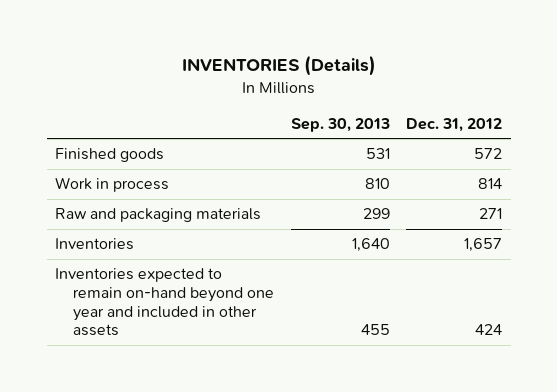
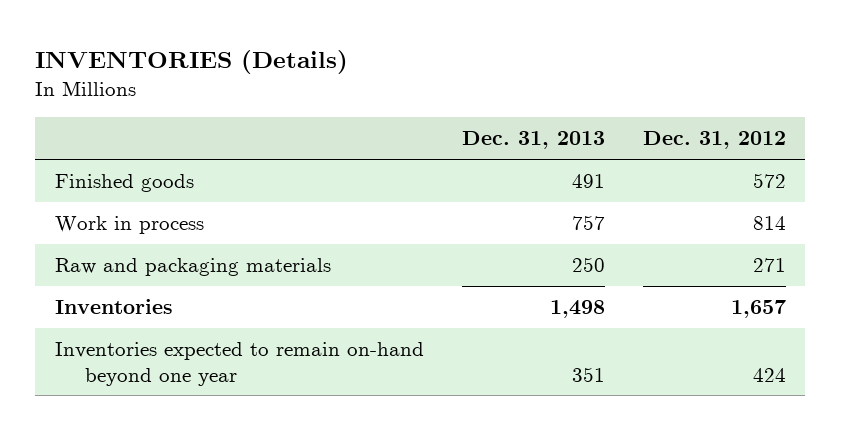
- | Sep. 30, 2013 | Dec. 31, 2012
+ | Dec. 31, 2013 | Dec. 31, 2012
- Inventories expected to remain on-hand beyond one year and included in other assets | 455 | 424
+ Inventories expected to remain on-hand beyond one year | 351 | 424

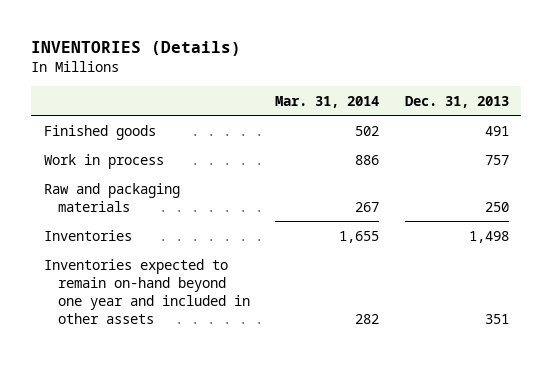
- | Dec. 31, 2013 | Dec. 31, 2012
+ | Mar. 31, 2014 | Dec. 31, 2013
- Inventories expected to remain on-hand beyond one year | 351 | 424
+ Inventories expected to remain on-hand beyond one year and included in other assets | 282 | 351

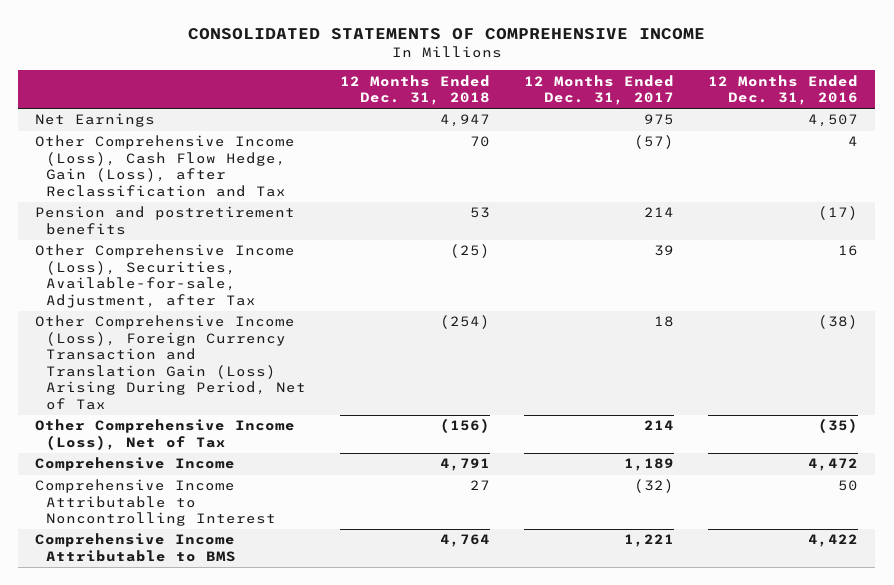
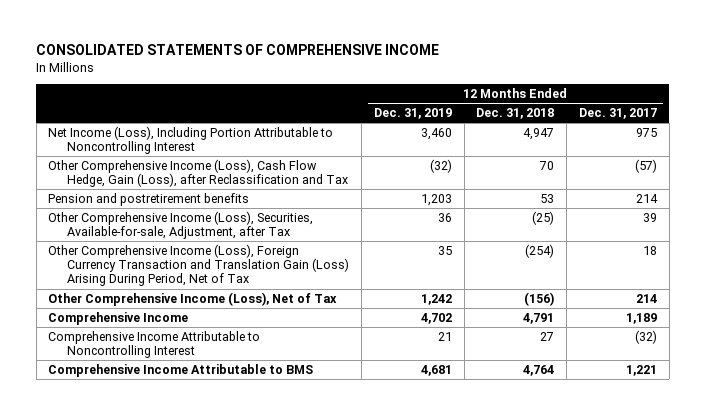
- | 12 Months Ended Dec. 31, 2018 | 12 Months Ended Dec. 31, 2017 | 12 Months Ended Dec. 31, 2016
+ | 12 Months Ended Dec. 31, 2019 | 12 Months Ended Dec. 31, 2018 | 12 Months Ended Dec. 31, 2017
- Net Earnings | 4,947 | 975 | 4,507
+ Net Income (Loss), Including Portion Attributable to Noncontrolling Interest | 3,460 | 4,947 | 975

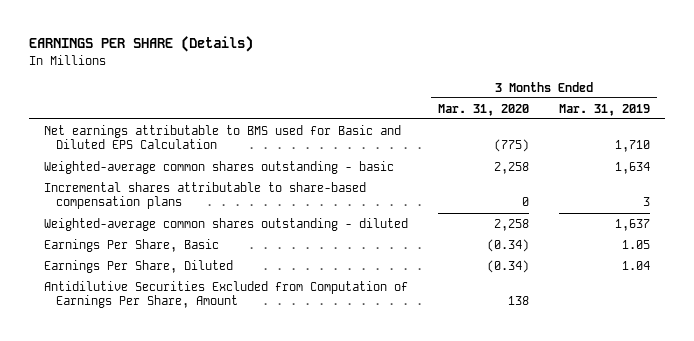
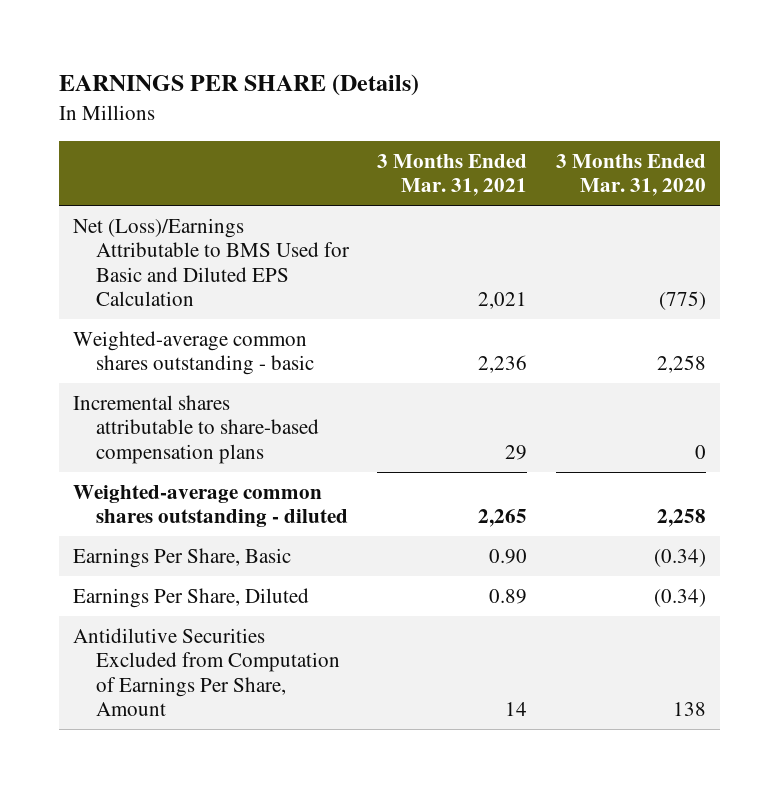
- | 3 Months Ended Mar. 31, 2020 | 3 Months Ended Mar. 31, 2019
+ | 3 Months Ended Mar. 31, 2021 | 3 Months Ended Mar. 31, 2020
- Net earnings attributable to BMS used for Basic and Diluted EPS Calculation | (775) | 1,710
+ Net (Loss)/Earnings Attributable to BMS Used for Basic and Diluted EPS Calculation | 2,021 | (775)

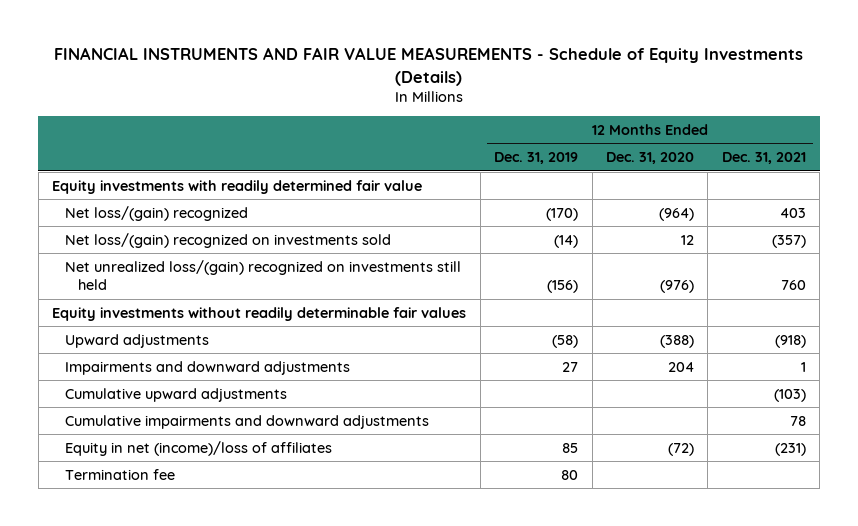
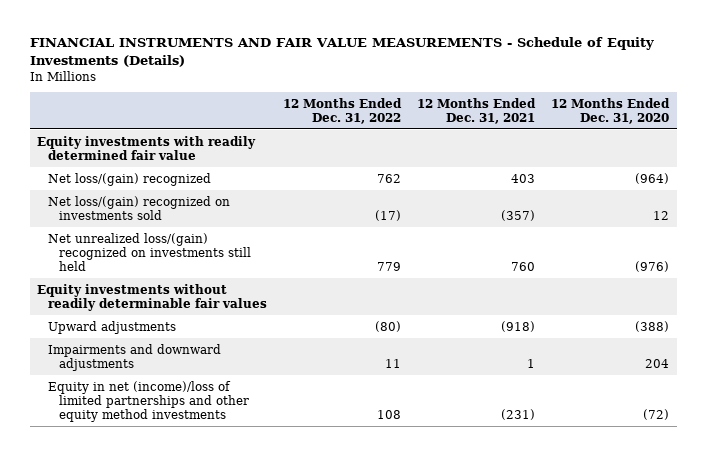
- | 12 Months Ended Dec. 31, 2019 | 12 Months Ended Dec. 31, 2020 | 12 Months Ended Dec. 31, 2021
+ | 12 Months Ended Dec. 31, 2022 | 12 Months Ended Dec. 31, 2021 | 12 Months Ended Dec. 31, 2020
- Cumulative upward adjustments | | | (103)
- Cumulative impairments and downward adjustments | | | 78
- Equity in net (income)/loss of affiliates | 85 | (72) | (231)
- Termination fee | 80 | |
+ Equity in net (income)/loss of limited partnerships and other equity method investments | 108 | (231) | (72)

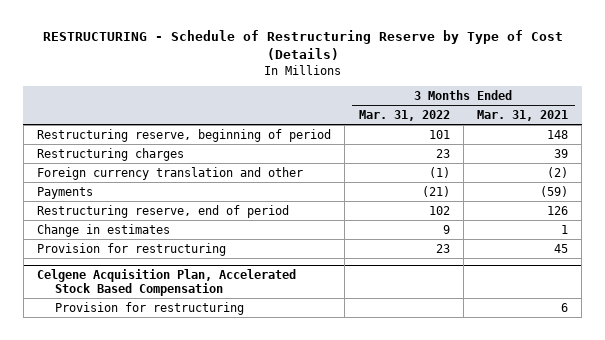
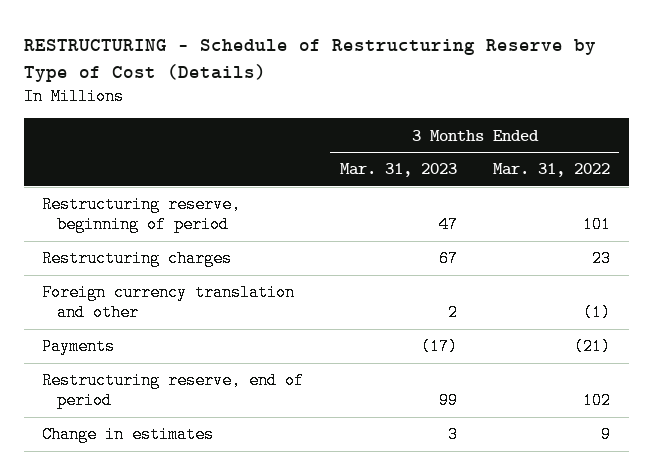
- | 3 Months Ended Mar. 31, 2022 | 3 Months Ended Mar. 31, 2021
+ | 3 Months Ended Mar. 31, 2023 | 3 Months Ended Mar. 31, 2022
- Provision for restructuring | 23 | 45
- Celgene Acquisition Plan, Accelerated Stock Based Compensation
- Provision for restructuring | | 6

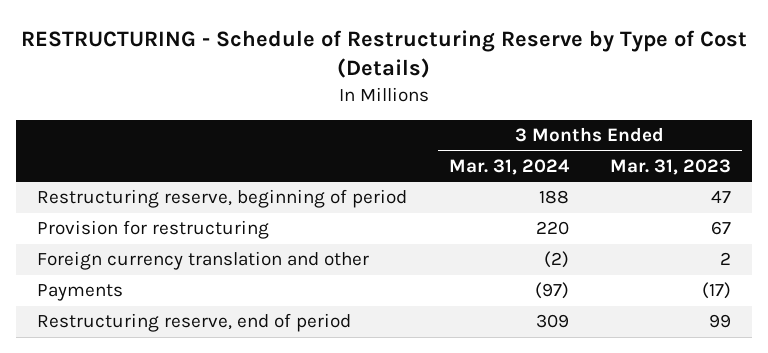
- | 3 Months Ended Mar. 31, 2023 | 3 Months Ended Mar. 31, 2022
+ | 3 Months Ended Mar. 31, 2024 | 3 Months Ended Mar. 31, 2023
- Restructuring charges | 67 | 23
+ Provision for restructuring | 220 | 67
- Change in estimates | 3 | 9

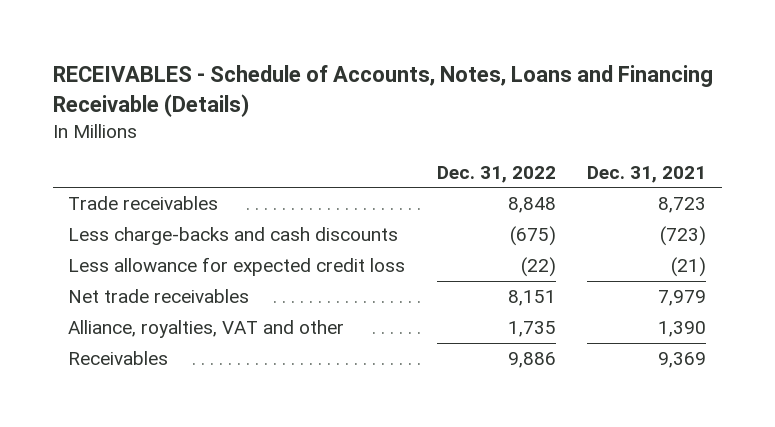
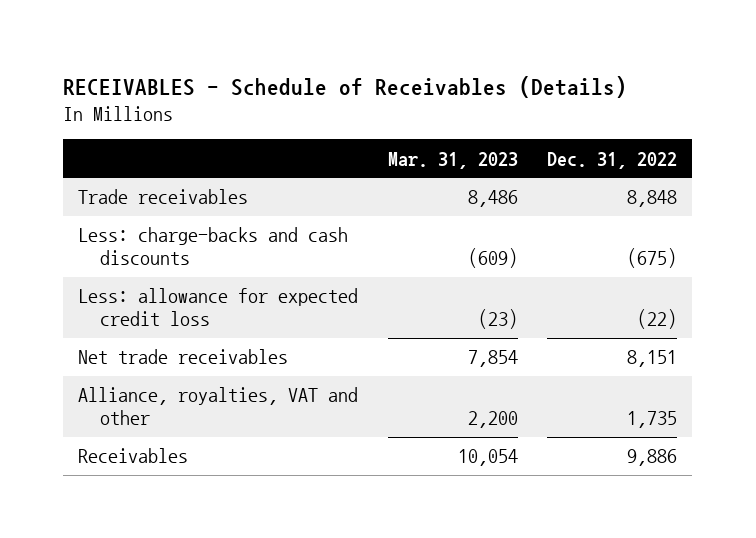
- RECEIVABLES - Schedule of Accounts, Notes, Loans and Financing Receivable (Details)
+ RECEIVABLES - Schedule of Receivables (Details)
- | Dec. 31, 2022 | Dec. 31, 2021
+ | Mar. 31, 2023 | Dec. 31, 2022
- Less charge-backs and cash discounts | (675) | (723)
- Less allowance for expected credit loss | (22) | (21)
+ Less: charge-backs and cash discounts | (609) | (675)
+ Less: allowance for expected credit loss | (23) | (22)

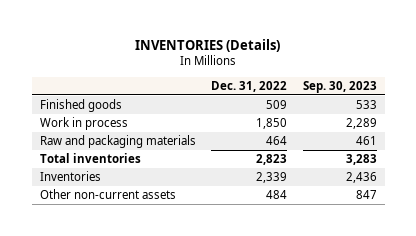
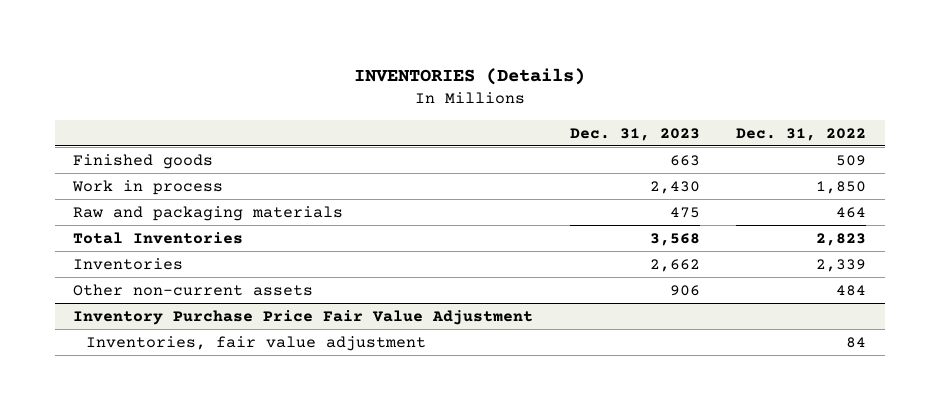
- | Dec. 31, 2022 | Sep. 30, 2023
+ | Dec. 31, 2023 | Dec. 31, 2022
- Total inventories | 2,823 | 3,283
+ Total Inventories | 3,568 | 2,823
+ Inventory Purchase Price Fair Value Adjustment
+ Inventories, fair value adjustment | | 84

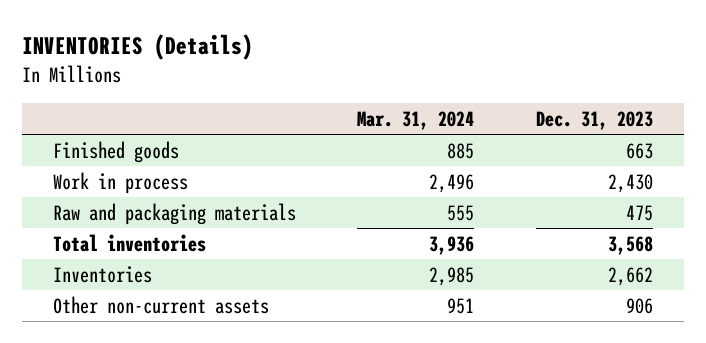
- | Dec. 31, 2023 | Dec. 31, 2022
+ | Mar. 31, 2024 | Dec. 31, 2023
- Total Inventories | 3,568 | 2,823
+ Total inventories | 3,936 | 3,568
- Inventory Purchase Price Fair Value Adjustment
- Inventories, fair value adjustment | | 84

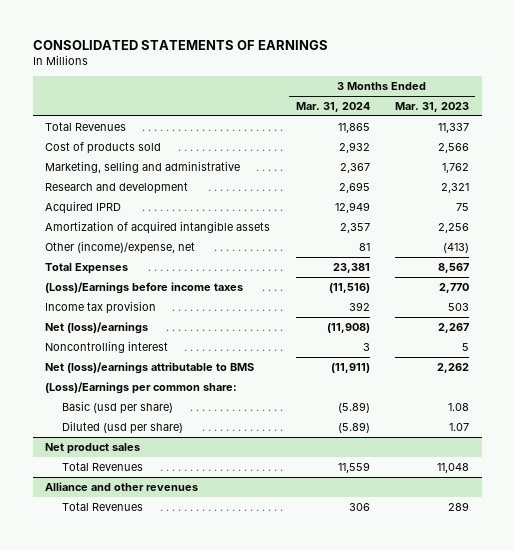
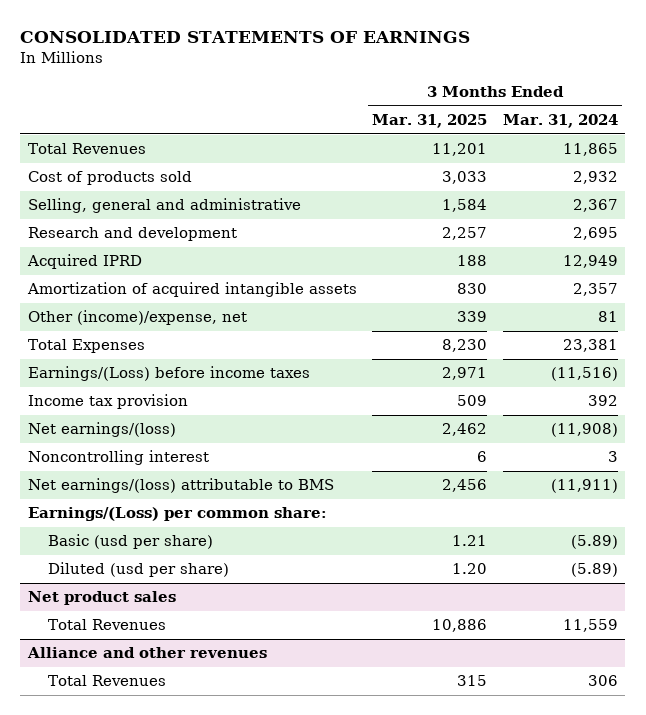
- | 3 Months Ended Mar. 31, 2024 | 3 Months Ended Mar. 31, 2023
+ | 3 Months Ended Mar. 31, 2025 | 3 Months Ended Mar. 31, 2024
- Marketing, selling and administrative | 2,367 | 1,762
+ Selling, general and administrative | 1,584 | 2,367
- (Loss)/Earnings before income taxes | (11,516) | 2,770
+ Earnings/(Loss) before income taxes | 2,971 | (11,516)
- Net (loss)/earnings | (11,908) | 2,267
+ Net earnings/(loss) | 2,462 | (11,908)
- Net (loss)/earnings attributable to BMS | (11,911) | 2,262
- (Loss)/Earnings per common share:
+ Net earnings/(loss) attributable to BMS | 2,456 | (11,911)
+ Earnings/(Loss) per common share:

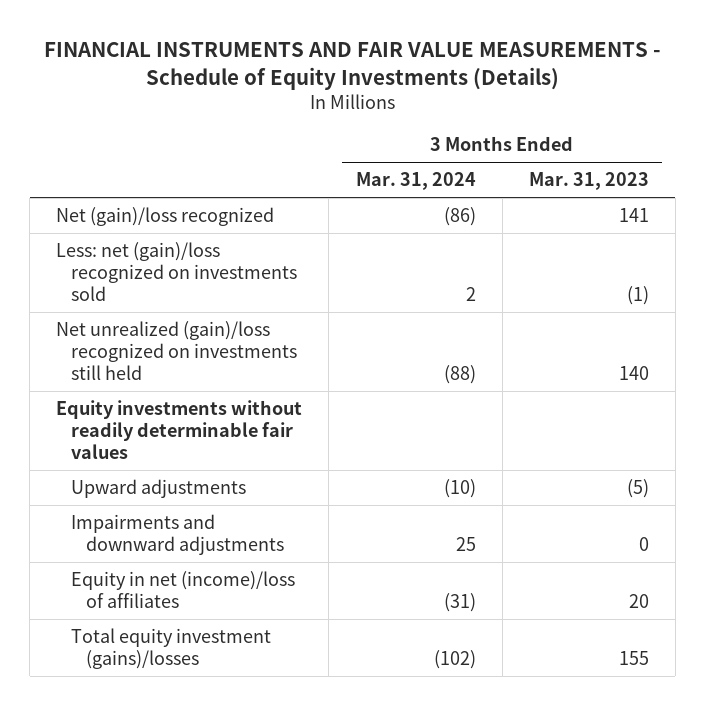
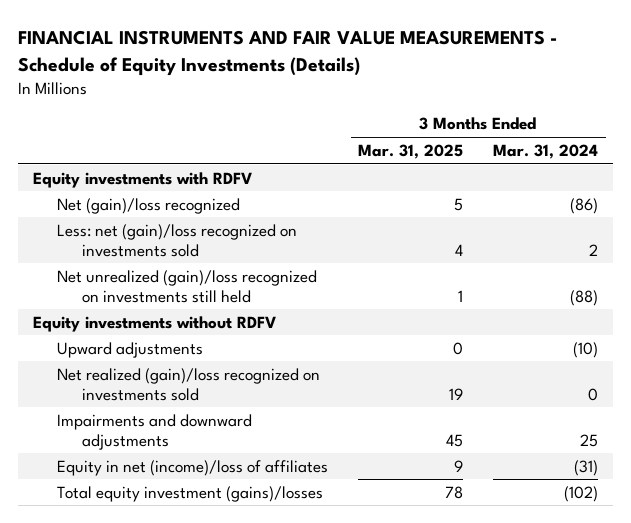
- | 3 Months Ended Mar. 31, 2024 | 3 Months Ended Mar. 31, 2023
+ | 3 Months Ended Mar. 31, 2025 | 3 Months Ended Mar. 31, 2024
+ Equity investments with RDFV
- Equity investments without readily determinable fair values
+ Equity investments without RDFV
+ Net realized (gain)/loss recognized on investments sold | 19 | 0

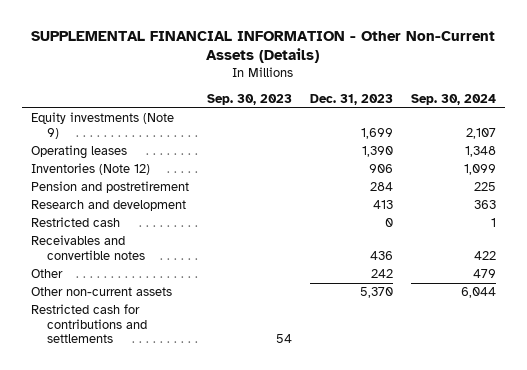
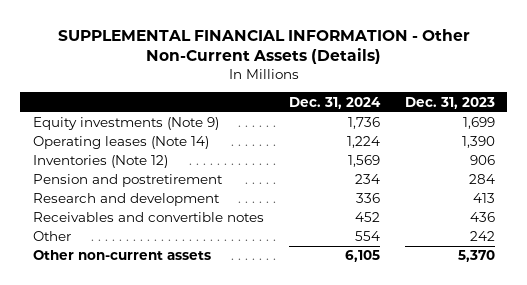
- | Sep. 30, 2023 | Dec. 31, 2023 | Sep. 30, 2024
+ | Dec. 31, 2024 | Dec. 31, 2023
- Operating leases | | 1,390 | 1,348
+ Operating leases (Note 14) | 1,224 | 1,390
- Restricted cash | | 0 | 1
- Restricted cash for contributions and settlements | 54 | |

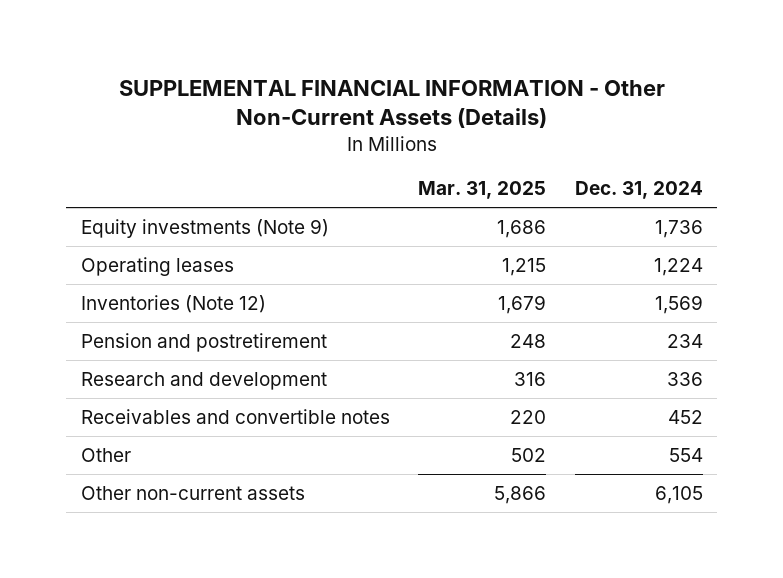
- | Dec. 31, 2024 | Dec. 31, 2023
+ | Mar. 31, 2025 | Dec. 31, 2024
- Operating leases (Note 14) | 1,224 | 1,390
+ Operating leases | 1,215 | 1,224

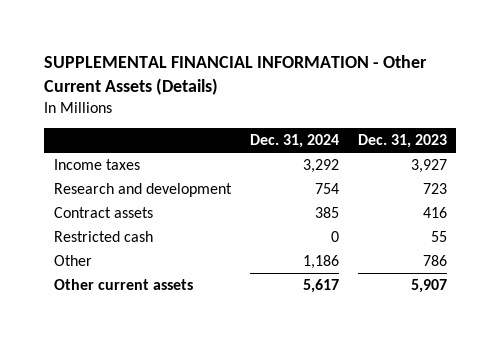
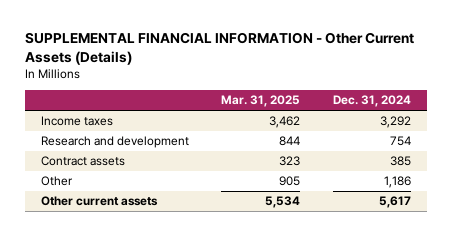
- | Dec. 31, 2024 | Dec. 31, 2023
+ | Mar. 31, 2025 | Dec. 31, 2024
- Restricted cash | 0 | 55

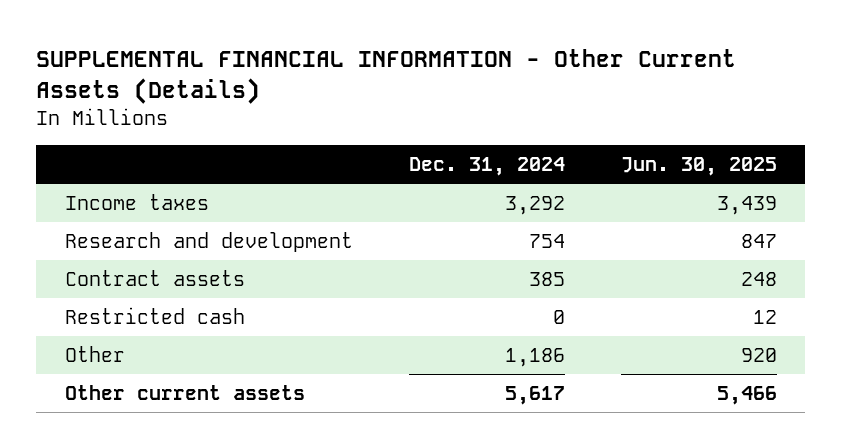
- | Mar. 31, 2025 | Dec. 31, 2024
+ | Dec. 31, 2024 | Jun. 30, 2025
+ Restricted cash | 0 | 12

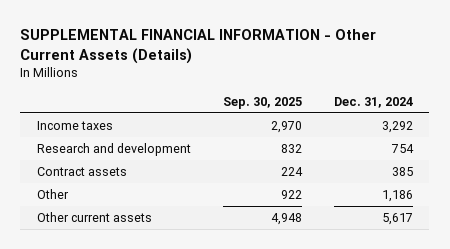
- | Dec. 31, 2024 | Jun. 30, 2025
+ | Sep. 30, 2025 | Dec. 31, 2024
- Restricted cash | 0 | 12

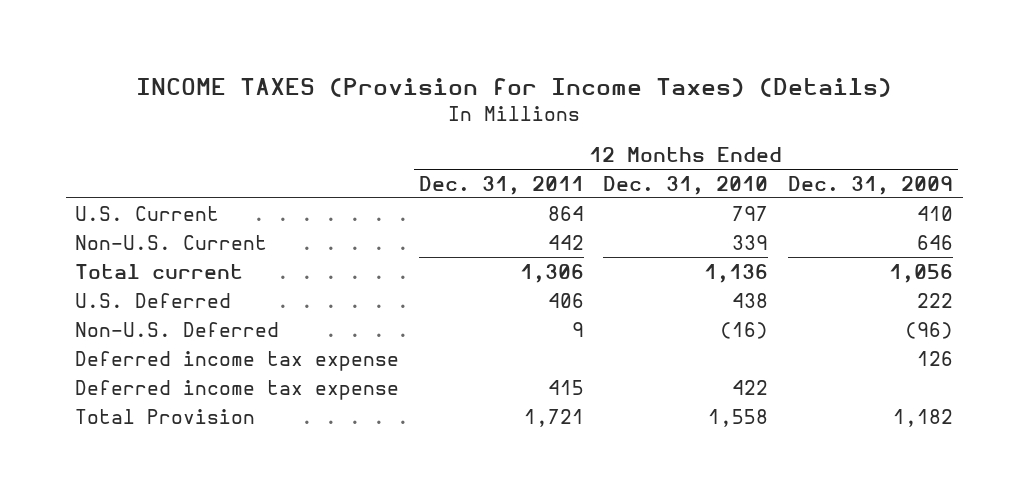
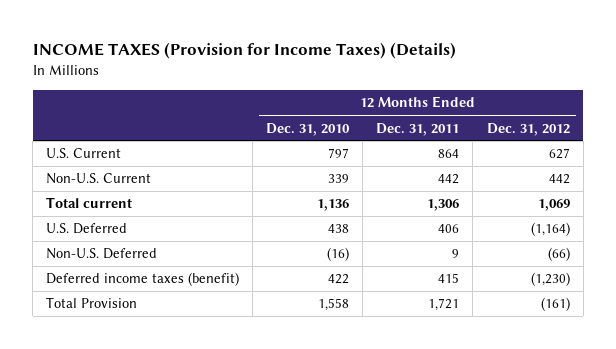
- | 12 Months Ended Dec. 31, 2011 | 12 Months Ended Dec. 31, 2010 | 12 Months Ended Dec. 31, 2009
+ | 12 Months Ended Dec. 31, 2010 | 12 Months Ended Dec. 31, 2011 | 12 Months Ended Dec. 31, 2012
- Deferred income tax expense | | | 126
- Deferred income tax expense | 415 | 422 |
+ Deferred income taxes (benefit) | 422 | 415 | (1,230)

